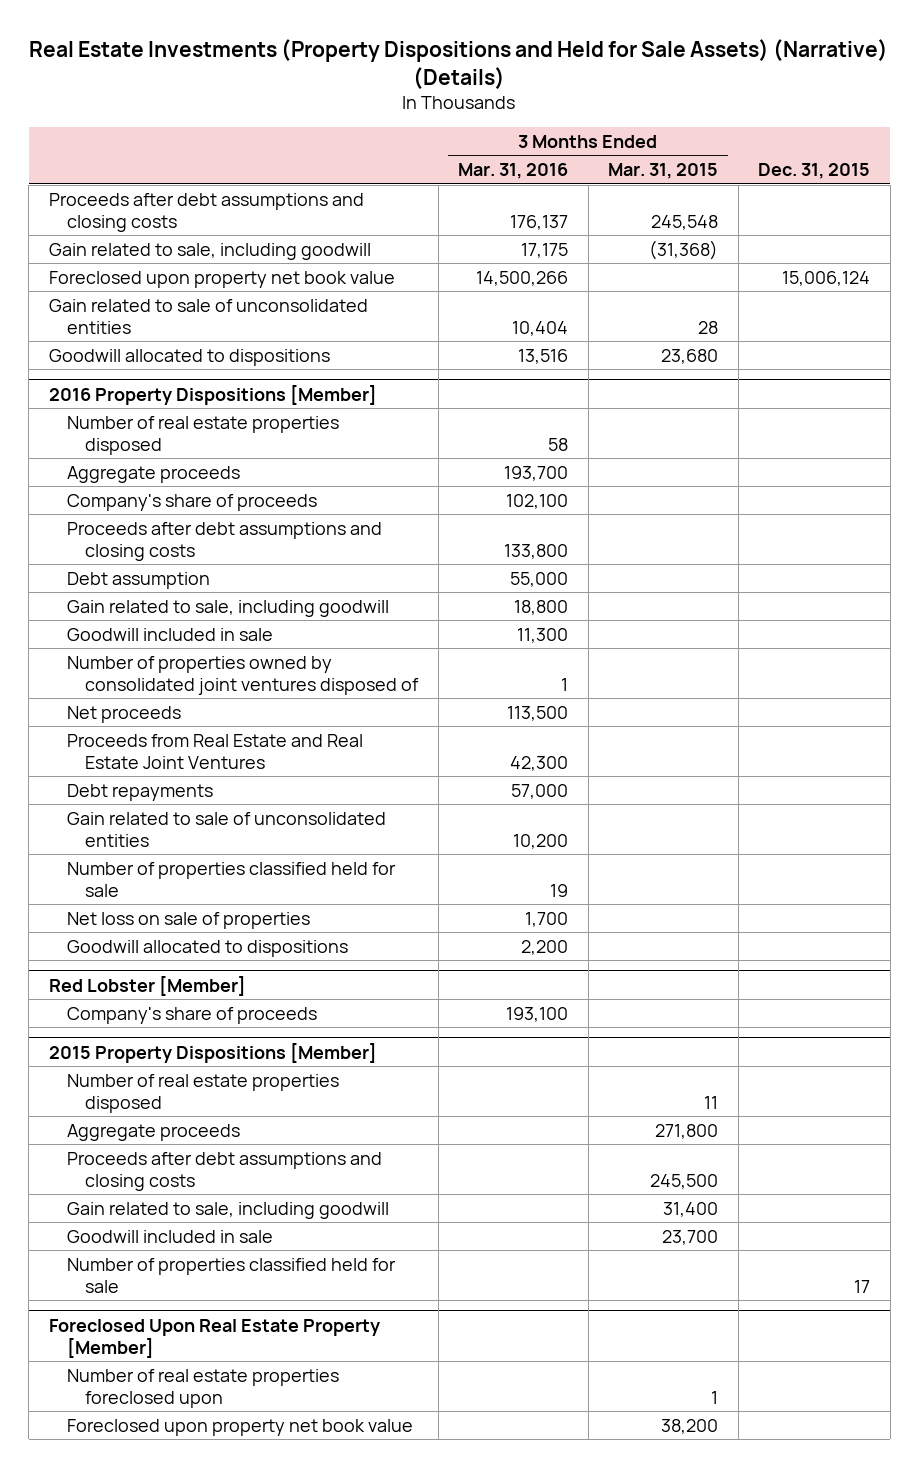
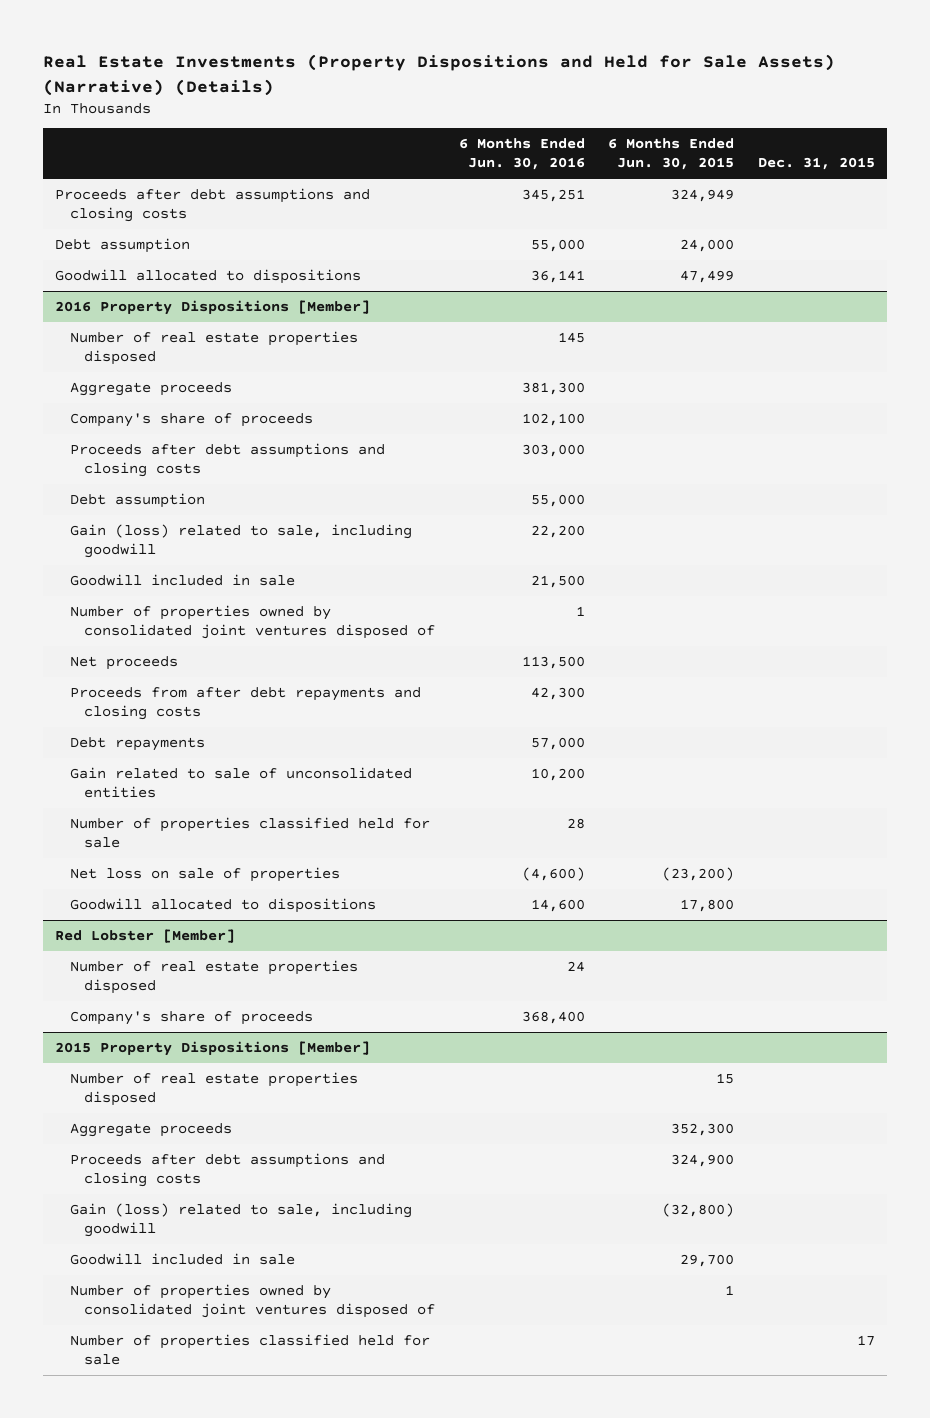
- | 3 Months Ended Mar. 31, 2016 | 3 Months Ended Mar. 31, 2015 | Dec. 31, 2015
+ | 6 Months Ended Jun. 30, 2016 | 6 Months Ended Jun. 30, 2015 | Dec. 31, 2015
- Gain related to sale, including goodwill | 17,175 | (31,368) |
- Foreclosed upon property net book value | 14,500,266 | | 15,006,124
- Gain related to sale of unconsolidated entities | 10,404 | 28 |
+ Debt assumption | 55,000 | 24,000 |
@ 2016 Property Dispositions [Member]
- Gain related to sale, including goodwill | 18,800 | |
+ Gain (loss) related to sale, including goodwill | 22,200 | |
- Proceeds from Real Estate and Real Estate Joint Ventures | 42,300 | |
+ Proceeds from after debt repayments and closing costs | 42,300 | |
@ Red Lobster [Member]
+ Number of real estate properties disposed | 24 | |
@ 2015 Property Dispositions [Member]
- Gain related to sale, including goodwill | | 31,400 |
+ Gain (loss) related to sale, including goodwill | | (32,800) |
+ Number of properties owned by consolidated joint ventures disposed of | | 1 |
- Foreclosed Upon Real Estate Property [Member]
- Number of real estate properties foreclosed upon | | 1 |
- Foreclosed upon property net book value | | 38,200 |

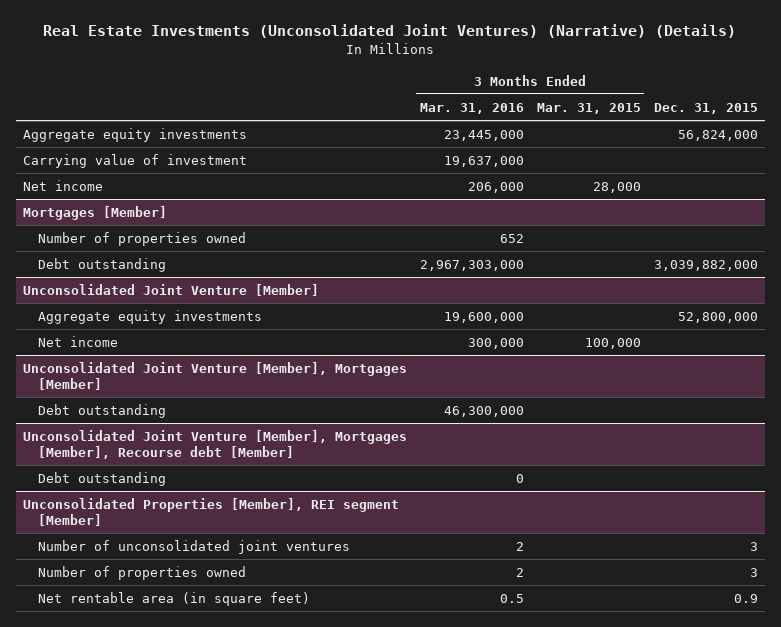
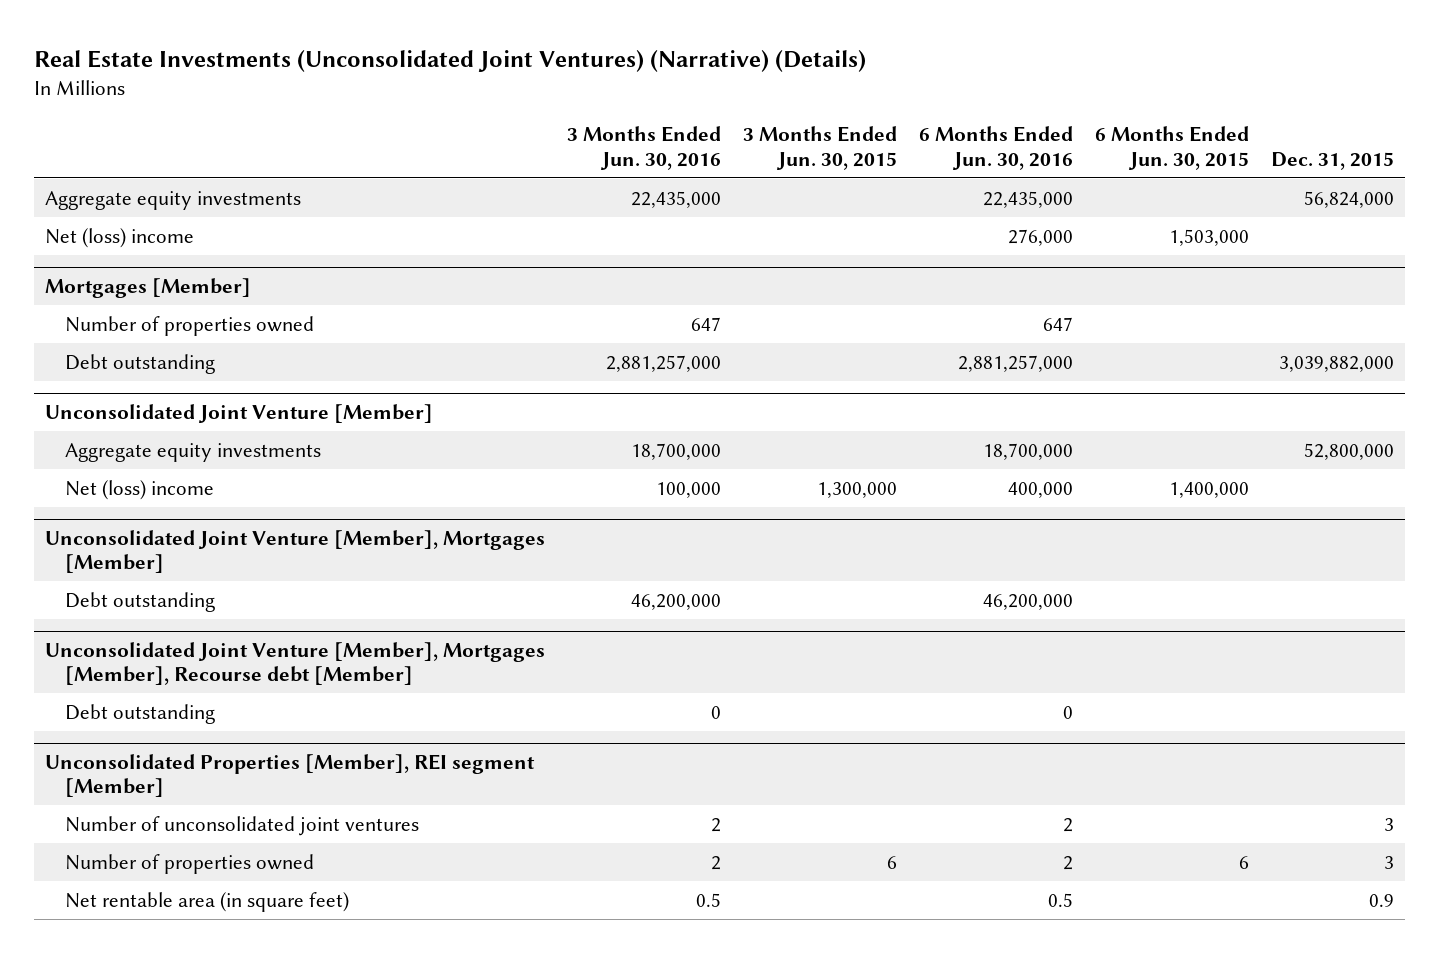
- | 3 Months Ended Mar. 31, 2016 | 3 Months Ended Mar. 31, 2015 | Dec. 31, 2015
+ | 3 Months Ended Jun. 30, 2016 | 3 Months Ended Jun. 30, 2015 | 6 Months Ended Jun. 30, 2016 | 6 Months Ended Jun. 30, 2015 | Dec. 31, 2015
- Carrying value of investment | 19,637,000 | |
- Net income | 206,000 | 28,000 |
+ Net (loss) income | | | 276,000 | 1,503,000 |
@ Unconsolidated Joint Venture [Member]
- Net income | 300,000 | 100,000 |
+ Net (loss) income | 100,000 | 1,300,000 | 400,000 | 1,400,000 |

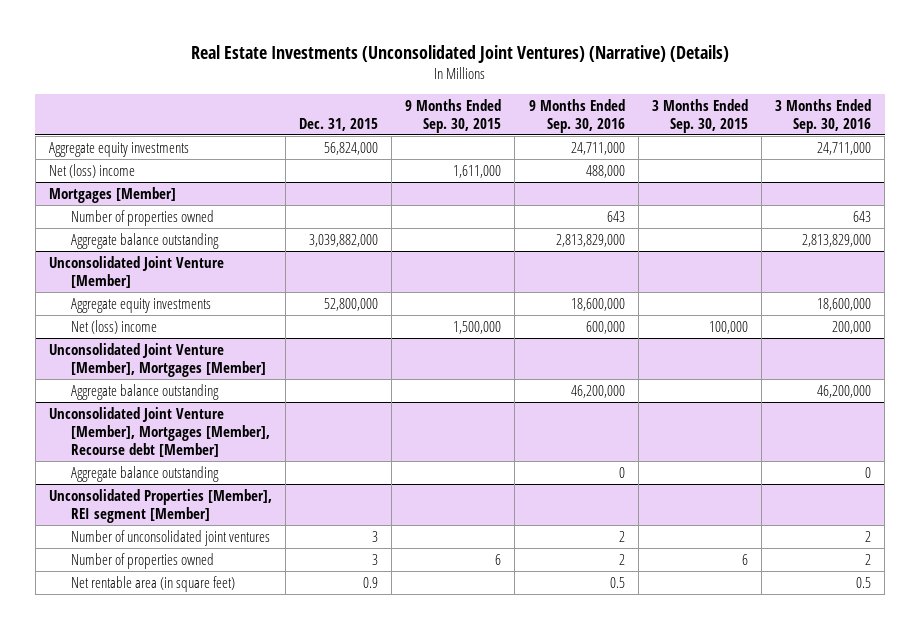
- | 3 Months Ended Jun. 30, 2016 | 3 Months Ended Jun. 30, 2015 | 6 Months Ended Jun. 30, 2016 | 6 Months Ended Jun. 30, 2015 | Dec. 31, 2015
+ | Dec. 31, 2015 | 9 Months Ended Sep. 30, 2015 | 9 Months Ended Sep. 30, 2016 | 3 Months Ended Sep. 30, 2015 | 3 Months Ended Sep. 30, 2016
@ Mortgages [Member]
- Debt outstanding | 2,881,257,000 | | 2,881,257,000 | | 3,039,882,000
+ Aggregate balance outstanding | 3,039,882,000 | | 2,813,829,000 | | 2,813,829,000
@ Unconsolidated Joint Venture [Member], Mortgages [Member]
- Debt outstanding | 46,200,000 | | 46,200,000 | |
+ Aggregate balance outstanding | | | 46,200,000 | | 46,200,000
@ Unconsolidated Joint Venture [Member], Mortgages [Member], Recourse debt [Member]
- Debt outstanding | 0 | | 0 | |
+ Aggregate balance outstanding | | | 0 | | 0

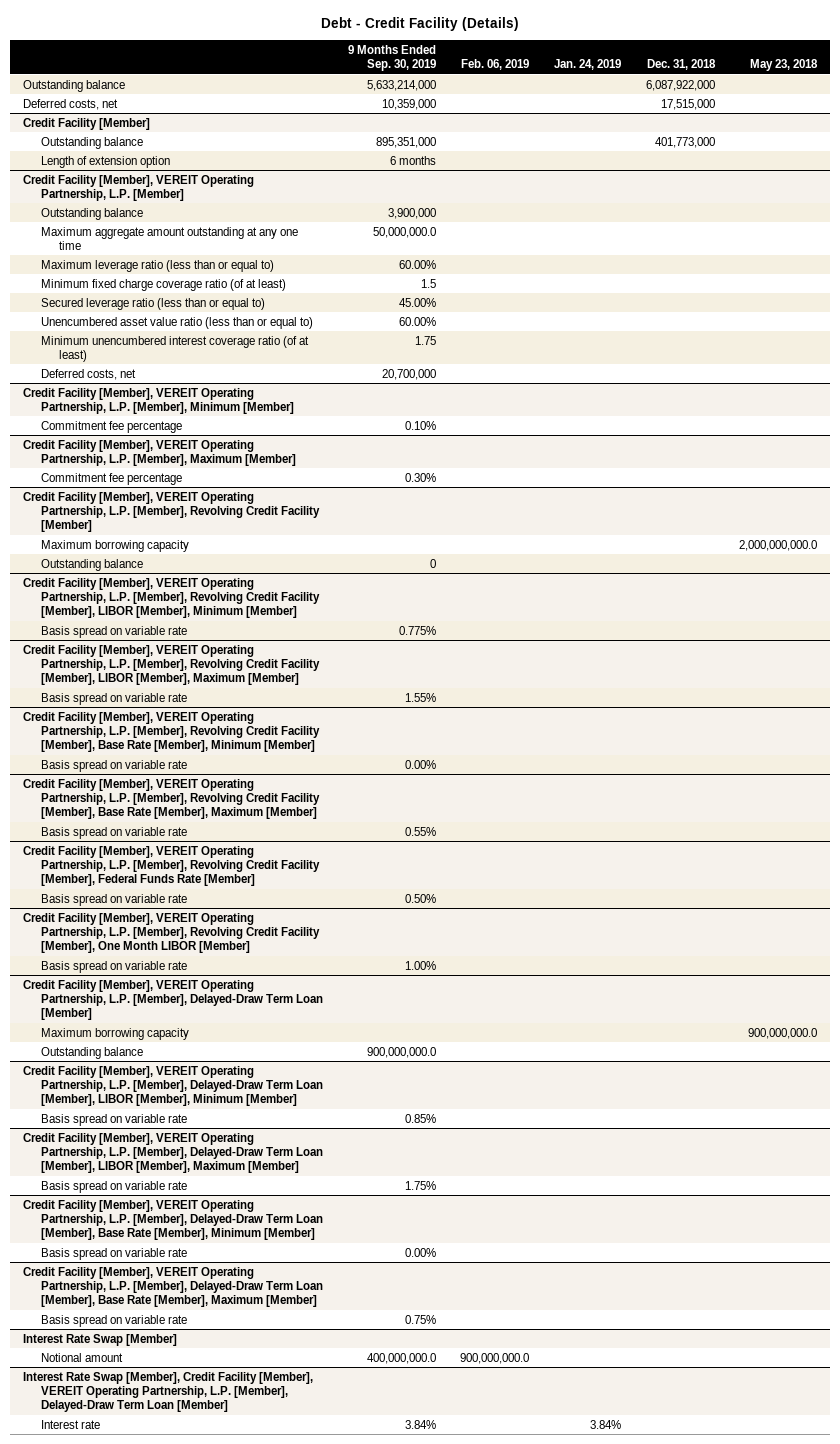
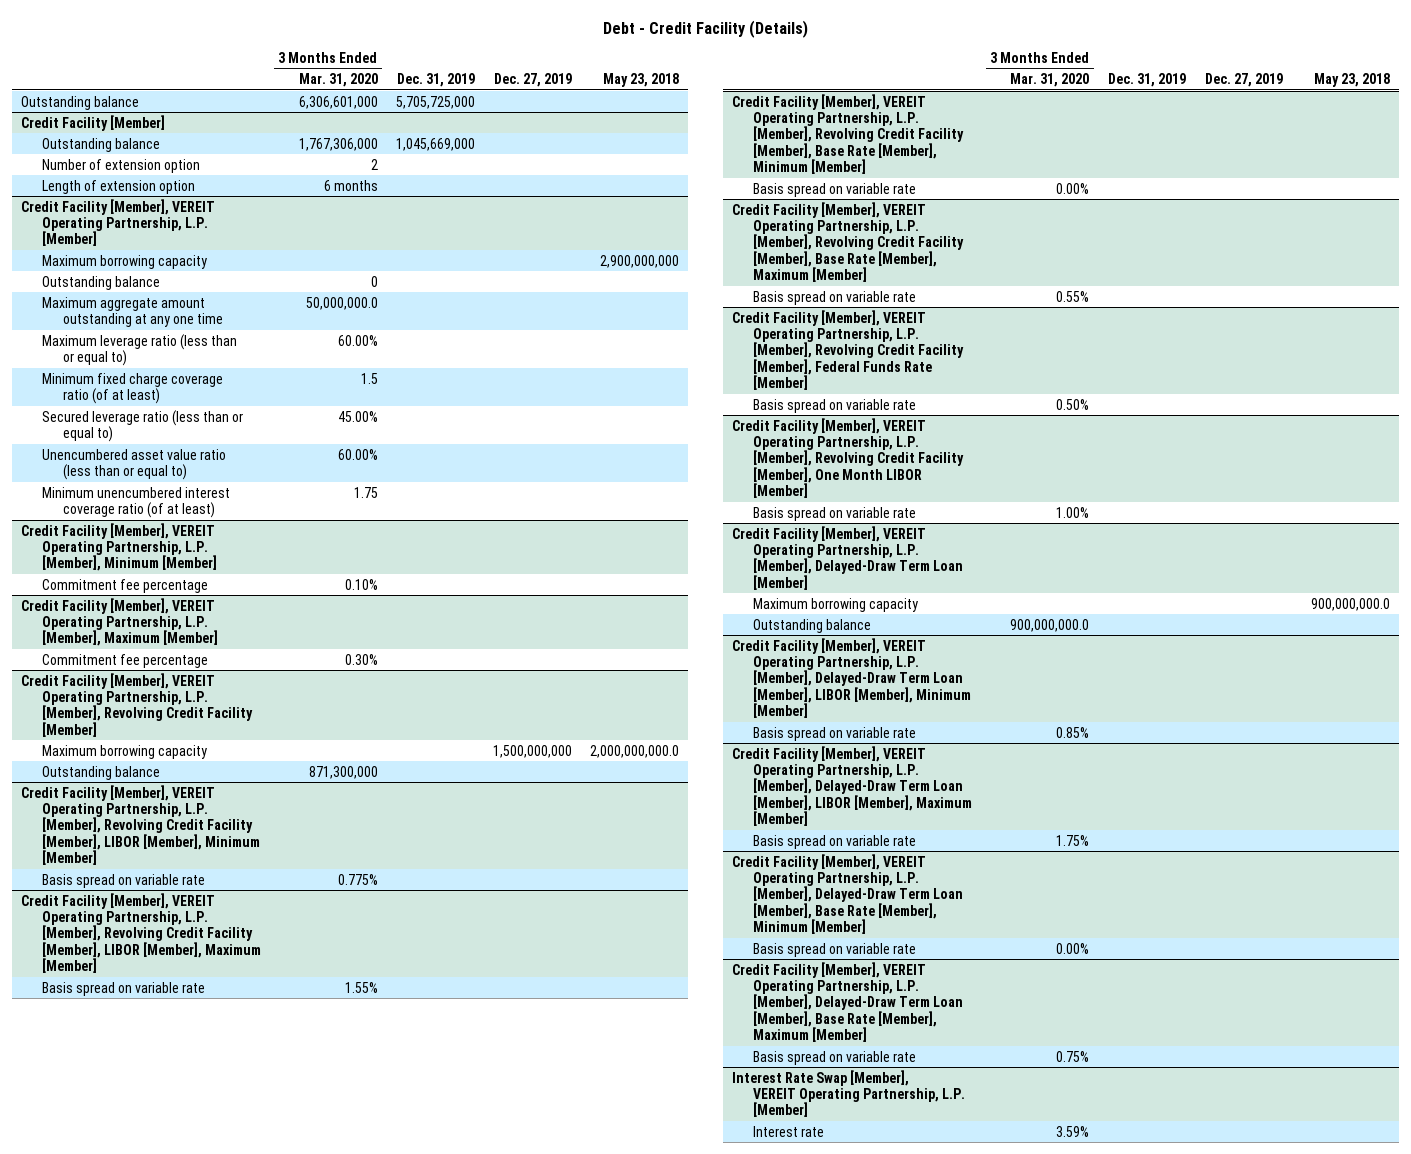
- | 9 Months Ended Sep. 30, 2019 | Feb. 06, 2019 | Jan. 24, 2019 | Dec. 31, 2018 | May 23, 2018
+ | 3 Months Ended Mar. 31, 2020 | Dec. 31, 2019 | Dec. 27, 2019 | May 23, 2018
- Deferred costs, net | 10,359,000 | | | 17,515,000 |
@ Credit Facility [Member]
+ Number of extension option | 2 | | |
@ Credit Facility [Member], VEREIT Operating Partnership, L.P. [Member]
+ Maximum borrowing capacity | | | | 2,900,000,000
- Deferred costs, net | 20,700,000 | | | |
- Interest Rate Swap [Member]
- Notional amount | 400,000,000.0 | 900,000,000.0 | | |
- Interest Rate Swap [Member], Credit Facility [Member], VEREIT Operating Partnership, L.P. [Member], Delayed-Draw Term Loan [Member]
+ Interest Rate Swap [Member], VEREIT Operating Partnership, L.P. [Member]

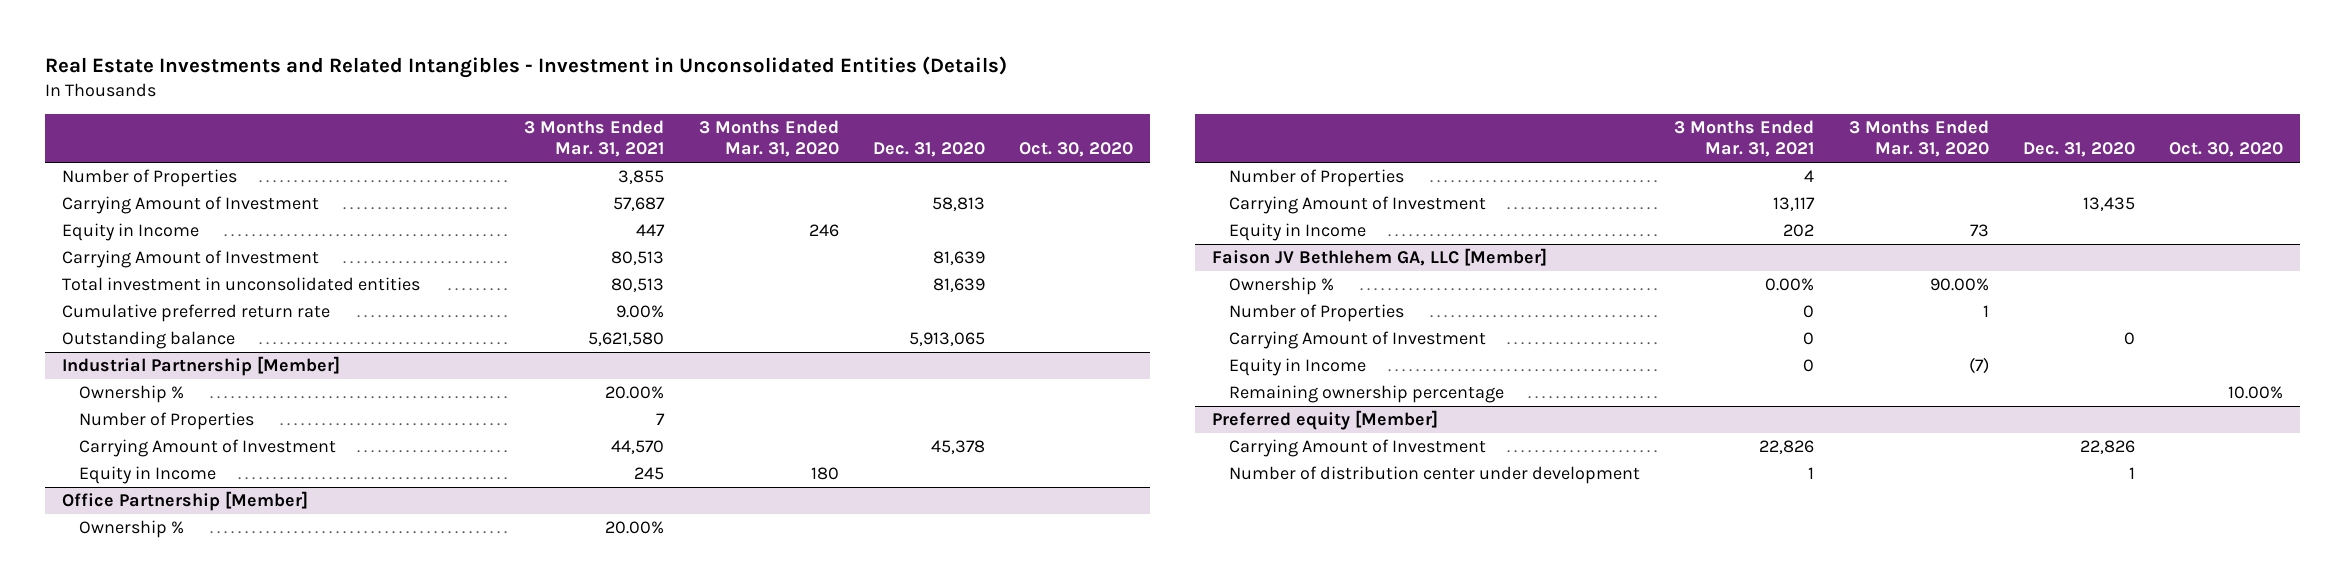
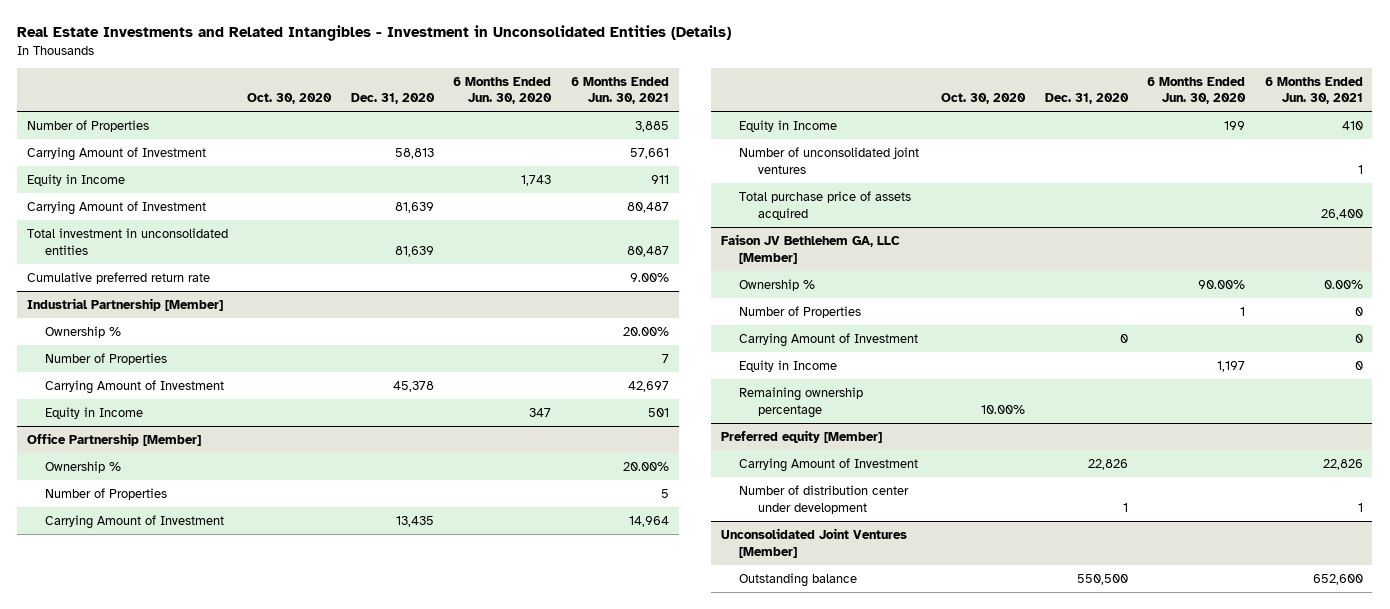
- | 3 Months Ended Mar. 31, 2021 | 3 Months Ended Mar. 31, 2020 | Dec. 31, 2020 | Oct. 30, 2020
+ | Oct. 30, 2020 | Dec. 31, 2020 | 6 Months Ended Jun. 30, 2020 | 6 Months Ended Jun. 30, 2021
- Outstanding balance | 5,621,580 | | 5,913,065 |
@ Office Partnership [Member]
+ Number of unconsolidated joint ventures | | | | 1
+ Total purchase price of assets acquired | | | | 26,400
+ Unconsolidated Joint Ventures [Member]
+ Outstanding balance | | 550,500 | | 652,600

